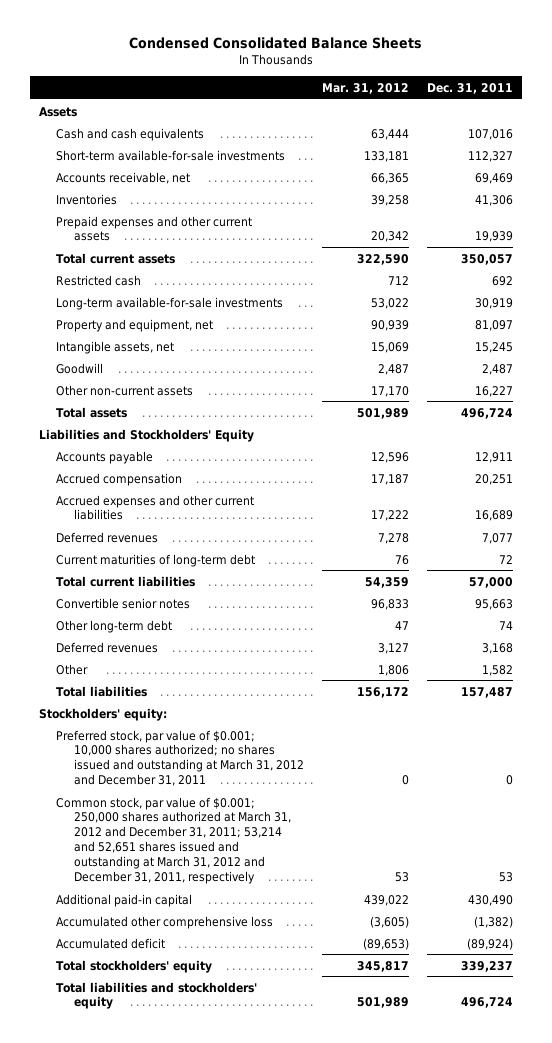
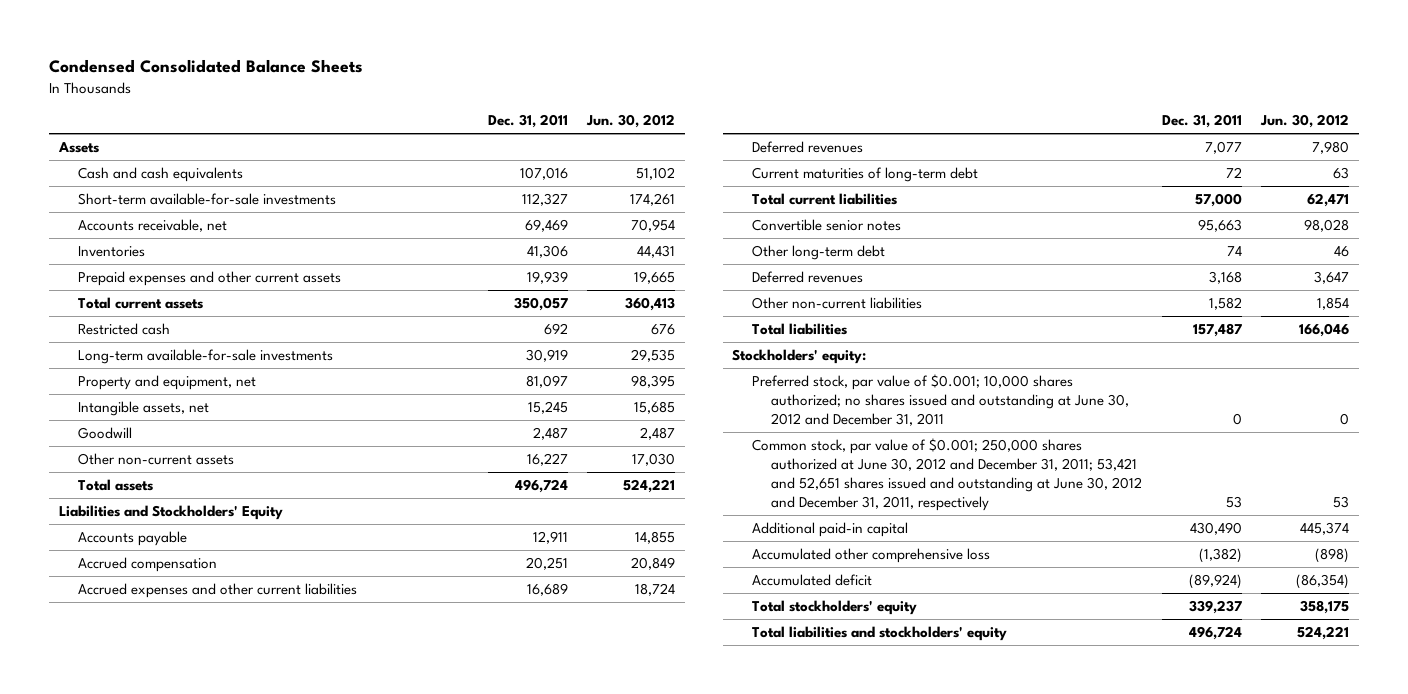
- | Mar. 31, 2012 | Dec. 31, 2011
+ | Dec. 31, 2011 | Jun. 30, 2012
- Other | 1,806 | 1,582
+ Other non-current liabilities | 1,582 | 1,854
- Preferred stock, par value of $0.001; 10,000 shares authorized; no shares issued and outstanding at March 31, 2012 and December 31, 2011 | 0 | 0
- Common stock, par value of $0.001; 250,000 shares authorized at March 31, 2012 and December 31, 2011; 53,214 and 52,651 shares issued and outstanding at March 31, 2012 and December 31, 2011, respectively | 53 | 53
+ Preferred stock, par value of $0.001; 10,000 shares authorized; no shares issued and outstanding at June 30, 2012 and December 31, 2011 | 0 | 0
+ Common stock, par value of $0.001; 250,000 shares authorized at June 30, 2012 and December 31, 2011; 53,421 and 52,651 shares issued and outstanding at June 30, 2012 and December 31, 2011, respectively | 53 | 53

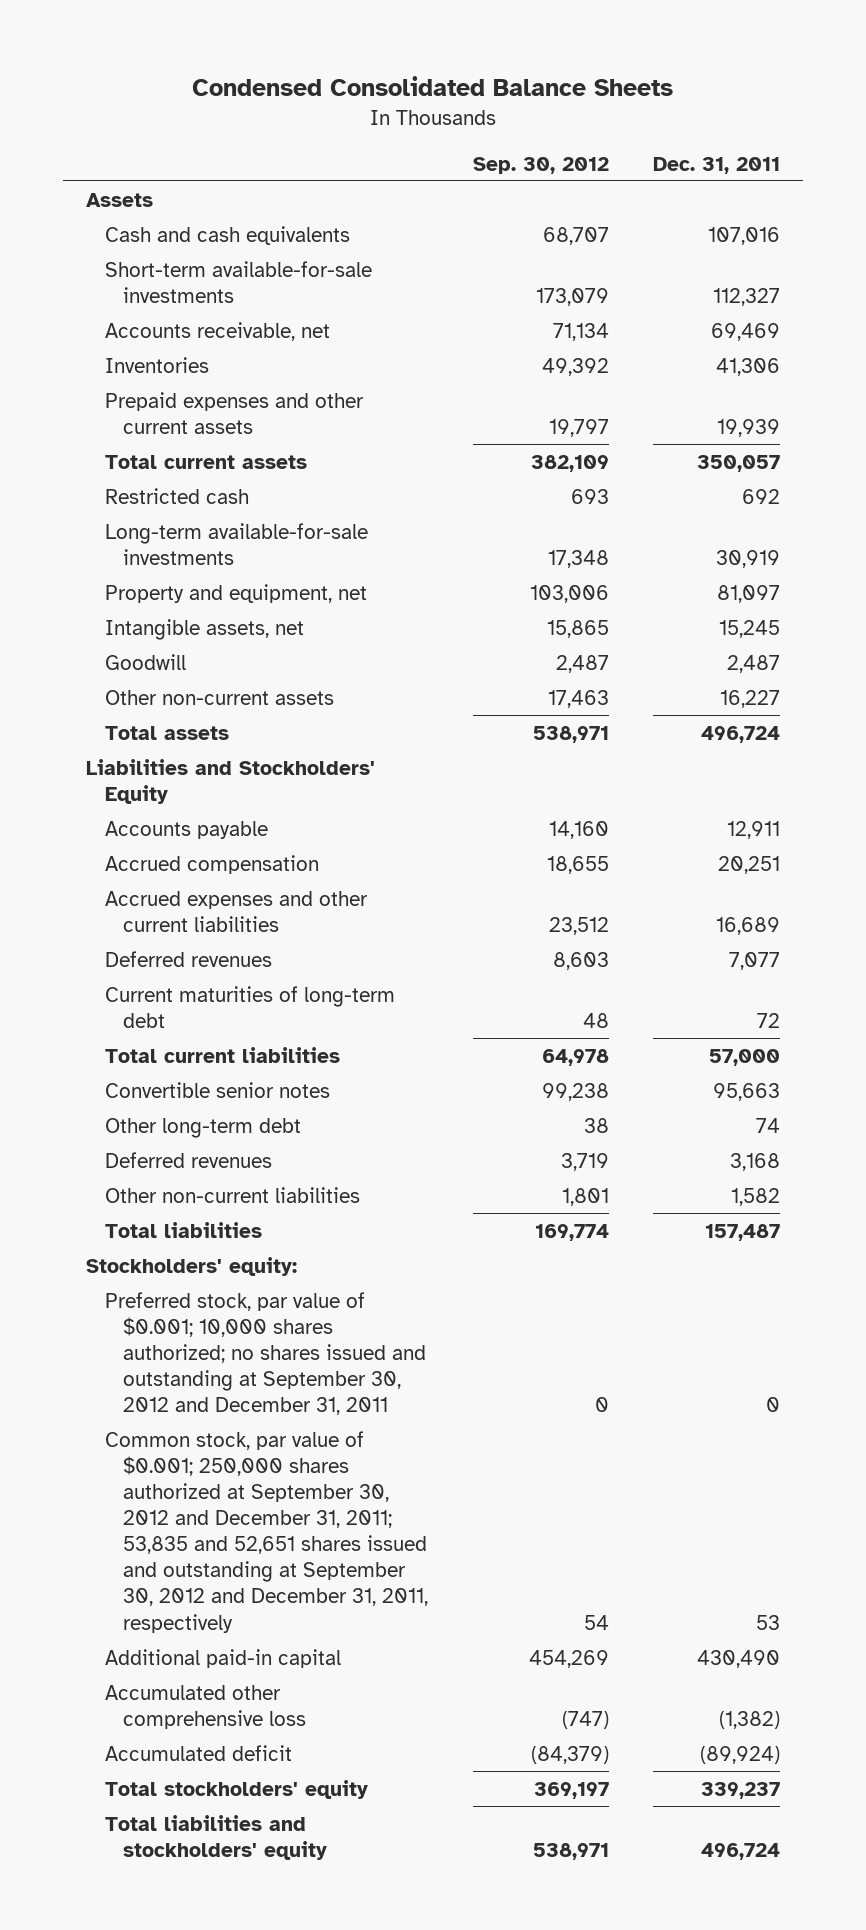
- | Dec. 31, 2011 | Jun. 30, 2012
+ | Sep. 30, 2012 | Dec. 31, 2011
- Preferred stock, par value of $0.001; 10,000 shares authorized; no shares issued and outstanding at June 30, 2012 and December 31, 2011 | 0 | 0
- Common stock, par value of $0.001; 250,000 shares authorized at June 30, 2012 and December 31, 2011; 53,421 and 52,651 shares issued and outstanding at June 30, 2012 and December 31, 2011, respectively | 53 | 53
+ Preferred stock, par value of $0.001; 10,000 shares authorized; no shares issued and outstanding at September 30, 2012 and December 31, 2011 | 0 | 0
+ Common stock, par value of $0.001; 250,000 shares authorized at September 30, 2012 and December 31, 2011; 53,835 and 52,651 shares issued and outstanding at September 30, 2012 and December 31, 2011, respectively | 54 | 53

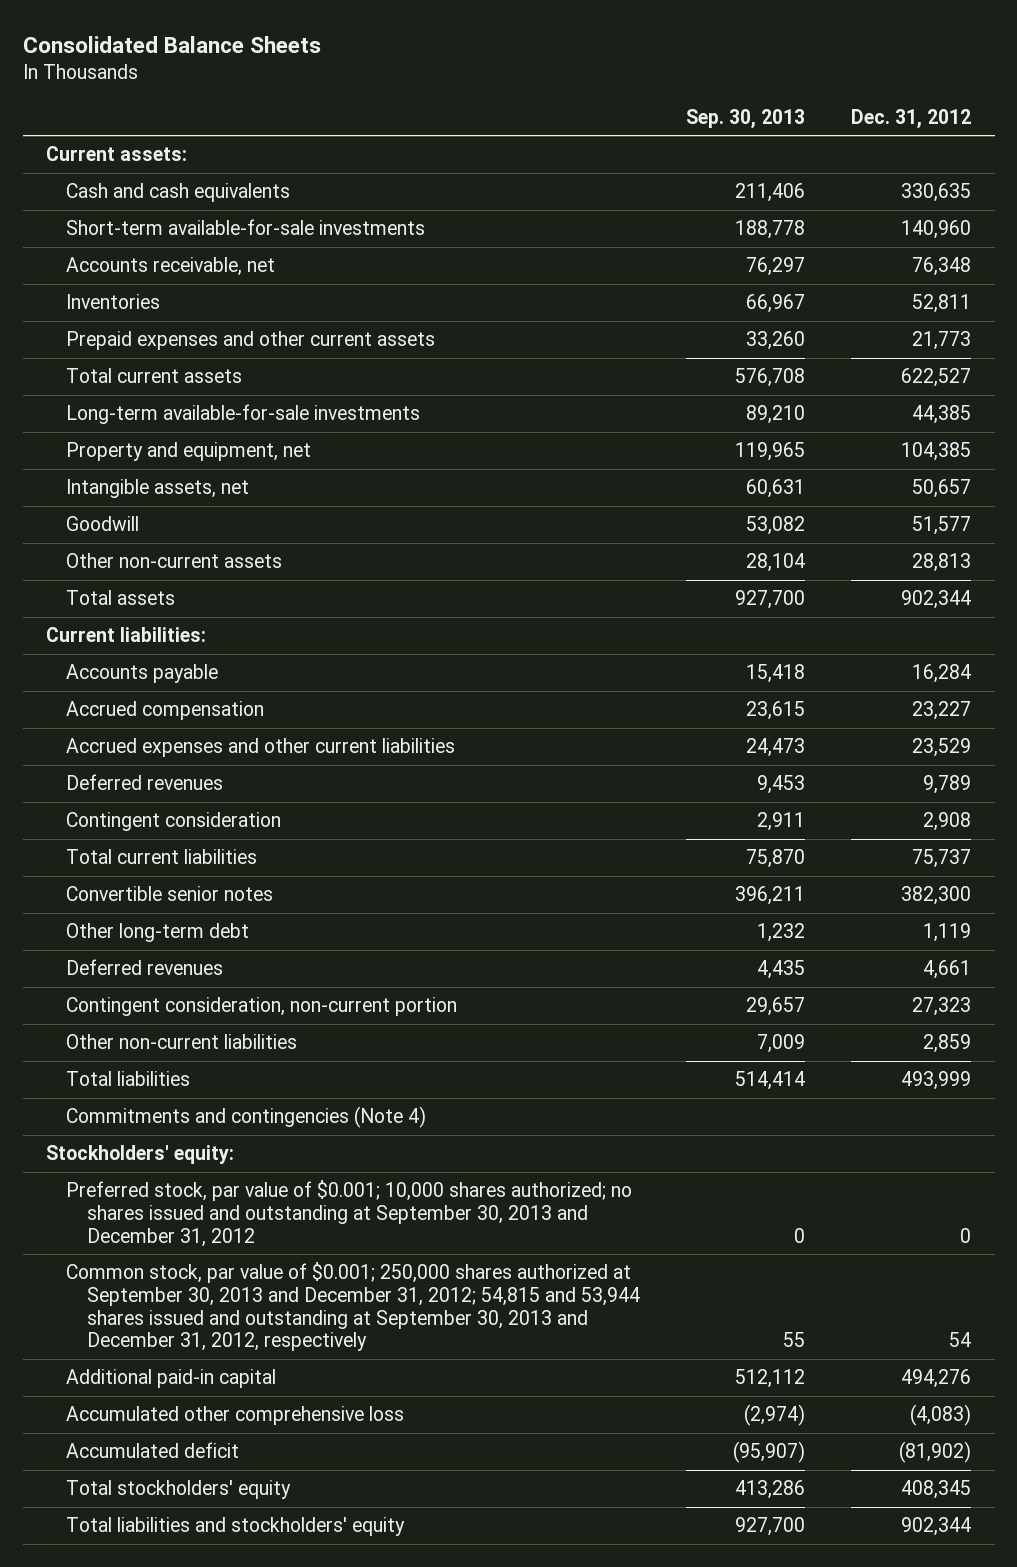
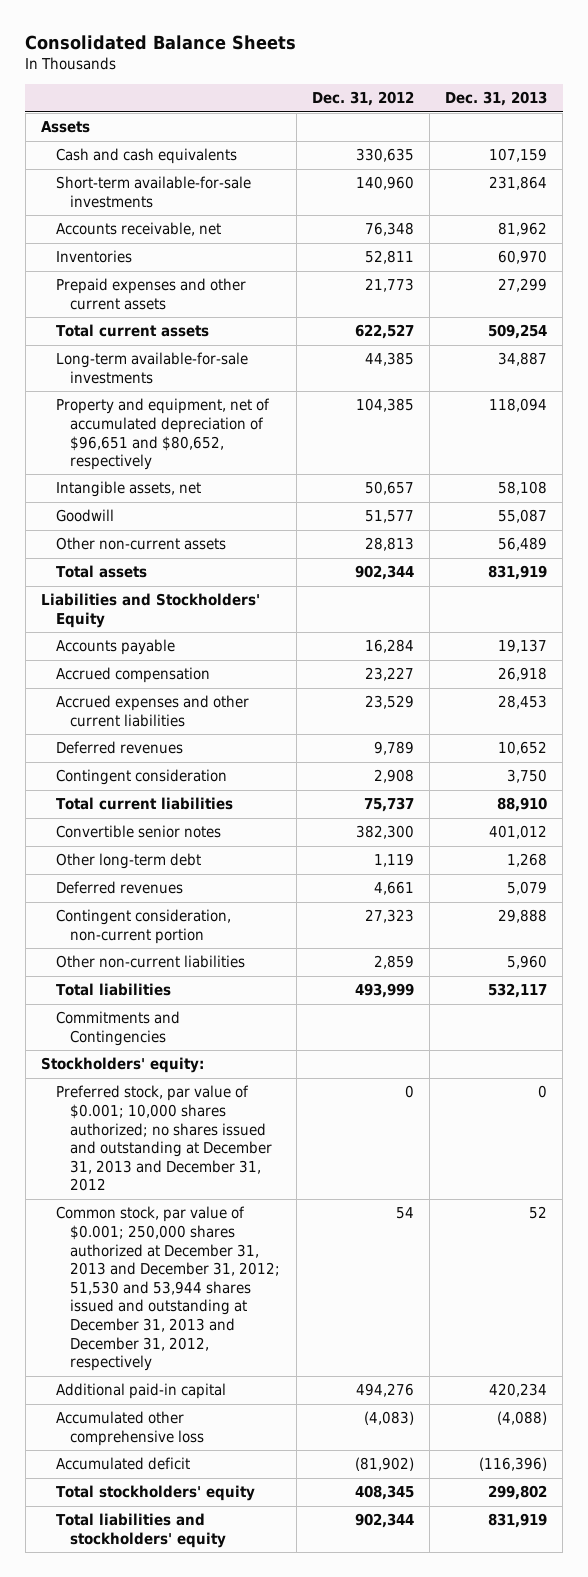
- | Sep. 30, 2013 | Dec. 31, 2012
+ | Dec. 31, 2012 | Dec. 31, 2013
- Current assets:
+ Assets
- Property and equipment, net | 119,965 | 104,385
+ Property and equipment, net of accumulated depreciation of $96,651 and $80,652, respectively | 104,385 | 118,094
- Current liabilities:
+ Liabilities and Stockholders' Equity
- Commitments and contingencies (Note 4)
+ Commitments and Contingencies
- Preferred stock, par value of $0.001; 10,000 shares authorized; no shares issued and outstanding at September 30, 2013 and December 31, 2012 | 0 | 0
- Common stock, par value of $0.001; 250,000 shares authorized at September 30, 2013 and December 31, 2012; 54,815 and 53,944 shares issued and outstanding at September 30, 2013 and December 31, 2012, respectively | 55 | 54
+ Preferred stock, par value of $0.001; 10,000 shares authorized; no shares issued and outstanding at December 31, 2013 and December 31, 2012 | 0 | 0
+ Common stock, par value of $0.001; 250,000 shares authorized at December 31, 2013 and December 31, 2012; 51,530 and 53,944 shares issued and outstanding at December 31, 2013 and December 31, 2012, respectively | 54 | 52

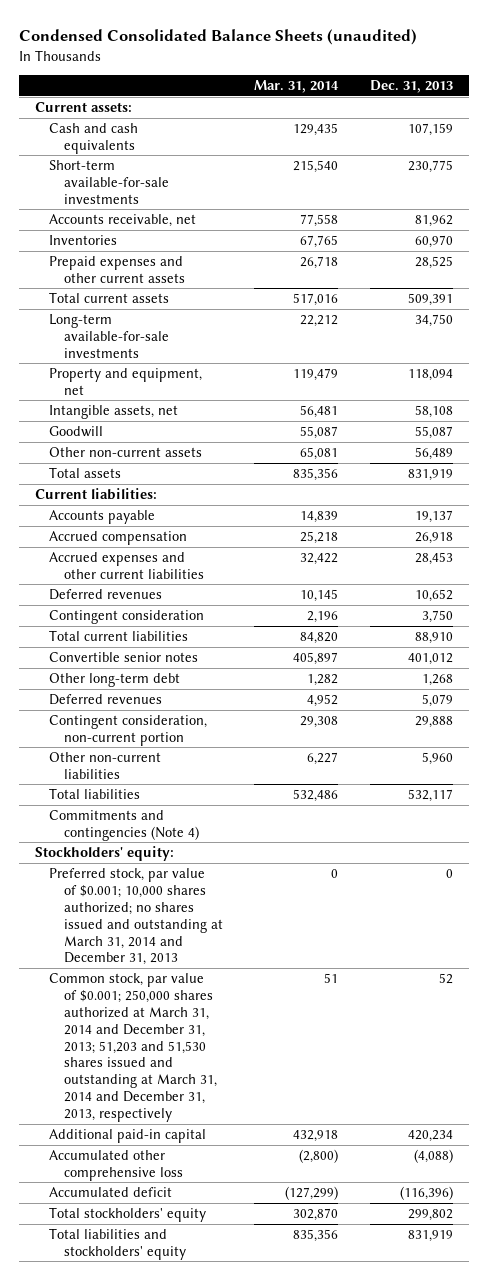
- Consolidated Balance Sheets
+ Condensed Consolidated Balance Sheets (unaudited)
- | Dec. 31, 2012 | Dec. 31, 2013
+ | Mar. 31, 2014 | Dec. 31, 2013
- Assets
+ Current assets:
- Short-term available-for-sale investments | 140,960 | 231,864
+ Short-term available-for-sale investments | 215,540 | 230,775
- Prepaid expenses and other current assets | 21,773 | 27,299
- Total current assets | 622,527 | 509,254
- Long-term available-for-sale investments | 44,385 | 34,887
- Property and equipment, net of accumulated depreciation of $96,651 and $80,652, respectively | 104,385 | 118,094
+ Prepaid expenses and other current assets | 26,718 | 28,525
+ Total current assets | 517,016 | 509,391
+ Long-term available-for-sale investments | 22,212 | 34,750
+ Property and equipment, net | 119,479 | 118,094
- Liabilities and Stockholders' Equity
+ Current liabilities:
- Commitments and Contingencies
+ Commitments and contingencies (Note 4)
- Preferred stock, par value of $0.001; 10,000 shares authorized; no shares issued and outstanding at December 31, 2013 and December 31, 2012 | 0 | 0
- Common stock, par value of $0.001; 250,000 shares authorized at December 31, 2013 and December 31, 2012; 51,530 and 53,944 shares issued and outstanding at December 31, 2013 and December 31, 2012, respectively | 54 | 52
+ Preferred stock, par value of $0.001; 10,000 shares authorized; no shares issued and outstanding at March 31, 2014 and December 31, 2013 | 0 | 0
+ Common stock, par value of $0.001; 250,000 shares authorized at March 31, 2014 and December 31, 2013; 51,203 and 51,530 shares issued and outstanding at March 31, 2014 and December 31, 2013, respectively | 51 | 52

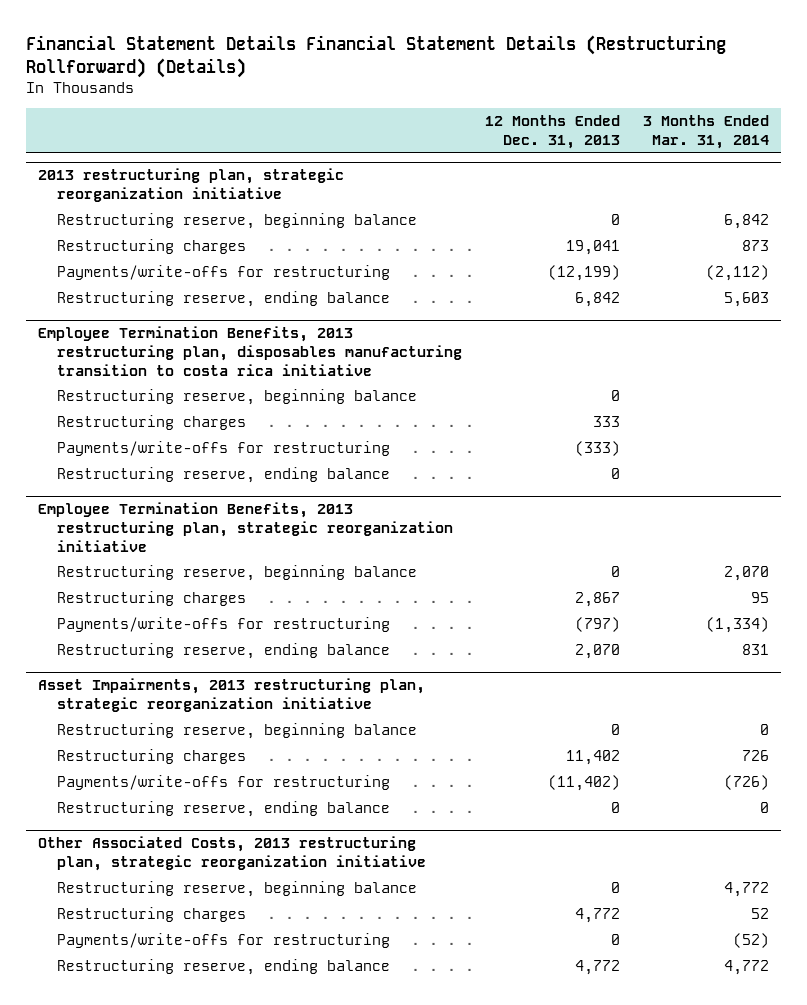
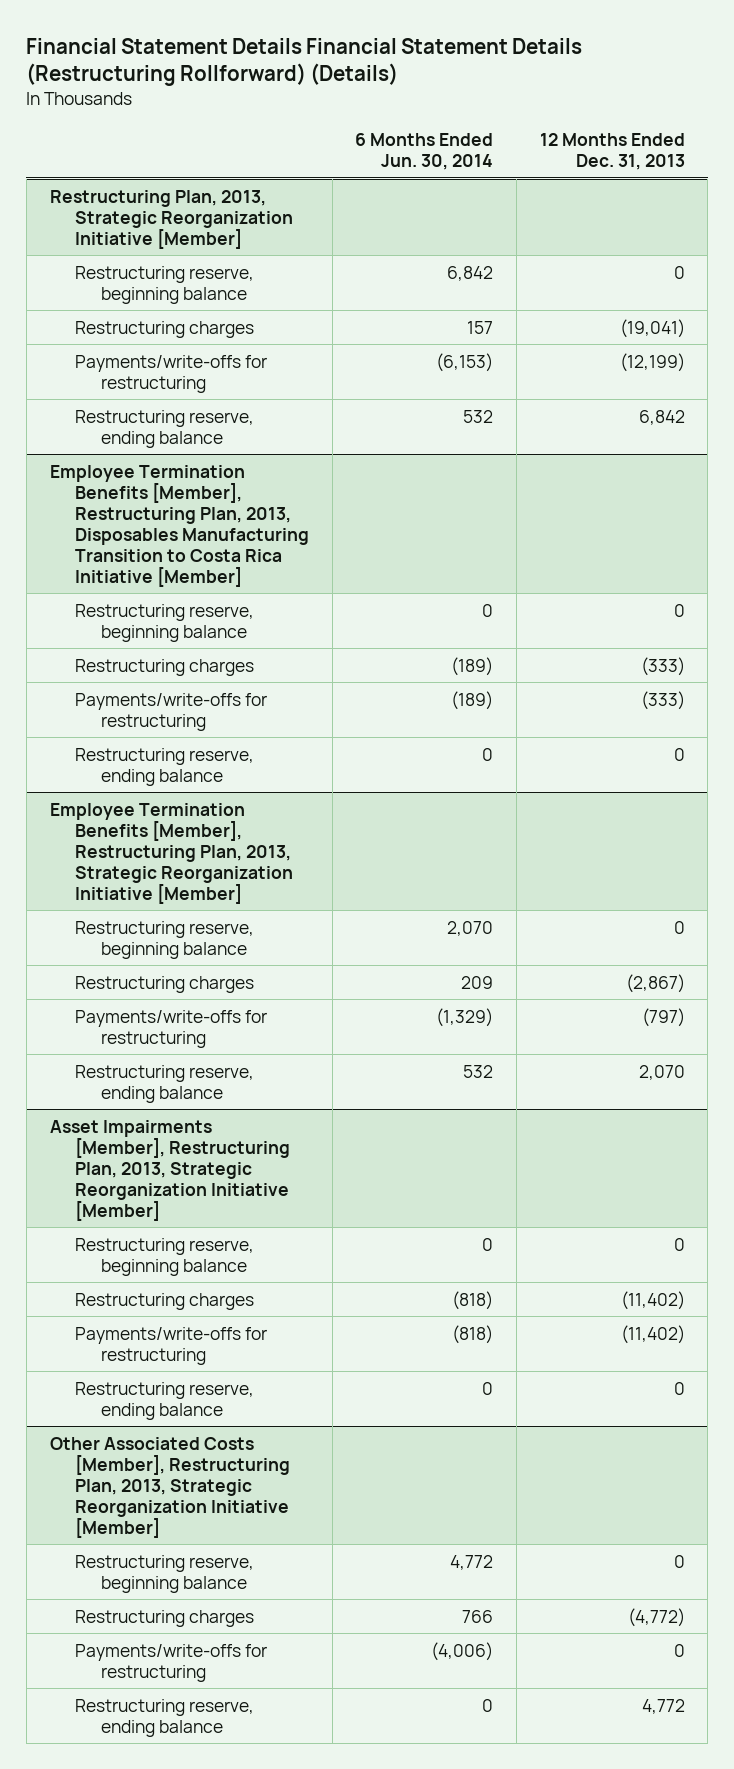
- | 12 Months Ended Dec. 31, 2013 | 3 Months Ended Mar. 31, 2014
+ | 6 Months Ended Jun. 30, 2014 | 12 Months Ended Dec. 31, 2013
- 2013 restructuring plan, strategic reorganization initiative
+ Restructuring Plan, 2013, Strategic Reorganization Initiative [Member]
- Restructuring charges | 19,041 | 873
+ Restructuring charges | 157 | (19,041)
- Employee Termination Benefits, 2013 restructuring plan, disposables manufacturing transition to costa rica initiative
+ Employee Termination Benefits [Member], Restructuring Plan, 2013, Disposables Manufacturing Transition to Costa Rica Initiative [Member]
- Restructuring charges | 333 |
+ Restructuring charges | (189) | (333)
- Employee Termination Benefits, 2013 restructuring plan, strategic reorganization initiative
+ Employee Termination Benefits [Member], Restructuring Plan, 2013, Strategic Reorganization Initiative [Member]
- Restructuring charges | 2,867 | 95
+ Restructuring charges | 209 | (2,867)
- Asset Impairments, 2013 restructuring plan, strategic reorganization initiative
+ Asset Impairments [Member], Restructuring Plan, 2013, Strategic Reorganization Initiative [Member]
- Restructuring charges | 11,402 | 726
+ Restructuring charges | (818) | (11,402)
- Other Associated Costs, 2013 restructuring plan, strategic reorganization initiative
+ Other Associated Costs [Member], Restructuring Plan, 2013, Strategic Reorganization Initiative [Member]
- Restructuring charges | 4,772 | 52
+ Restructuring charges | 766 | (4,772)

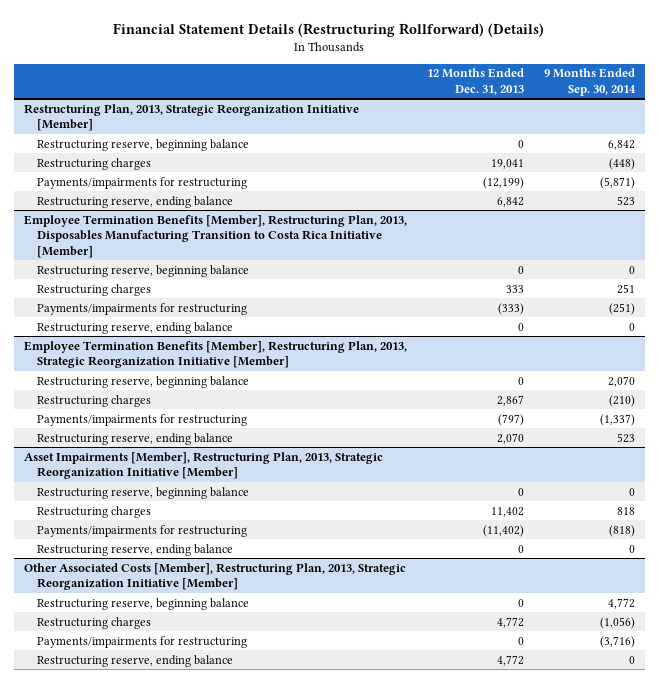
- Financial Statement Details Financial Statement Details (Restructuring Rollforward) (Details)
+ Financial Statement Details (Restructuring Rollforward) (Details)
- | 6 Months Ended Jun. 30, 2014 | 12 Months Ended Dec. 31, 2013
+ | 12 Months Ended Dec. 31, 2013 | 9 Months Ended Sep. 30, 2014
@ Restructuring Plan, 2013, Strategic Reorganization Initiative [Member]
- Restructuring charges | 157 | (19,041)
- Payments/write-offs for restructuring | (6,153) | (12,199)
+ Restructuring charges | 19,041 | (448)
+ Payments/impairments for restructuring | (12,199) | (5,871)
@ Employee Termination Benefits [Member], Restructuring Plan, 2013, Disposables Manufacturing Transition to Costa Rica Initiative [Member]
- Restructuring charges | (189) | (333)
- Payments/write-offs for restructuring | (189) | (333)
+ Restructuring charges | 333 | 251
+ Payments/impairments for restructuring | (333) | (251)
@ Employee Termination Benefits [Member], Restructuring Plan, 2013, Strategic Reorganization Initiative [Member]
- Restructuring charges | 209 | (2,867)
- Payments/write-offs for restructuring | (1,329) | (797)
+ Restructuring charges | 2,867 | (210)
+ Payments/impairments for restructuring | (797) | (1,337)
@ Asset Impairments [Member], Restructuring Plan, 2013, Strategic Reorganization Initiative [Member]
- Restructuring charges | (818) | (11,402)
- Payments/write-offs for restructuring | (818) | (11,402)
+ Restructuring charges | 11,402 | 818
+ Payments/impairments for restructuring | (11,402) | (818)
@ Other Associated Costs [Member], Restructuring Plan, 2013, Strategic Reorganization Initiative [Member]
- Restructuring charges | 766 | (4,772)
- Payments/write-offs for restructuring | (4,006) | 0
+ Restructuring charges | 4,772 | (1,056)
+ Payments/impairments for restructuring | 0 | (3,716)

